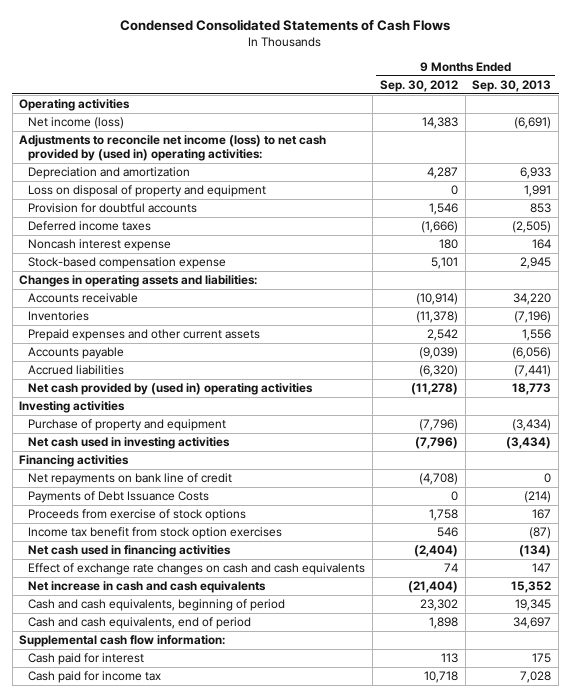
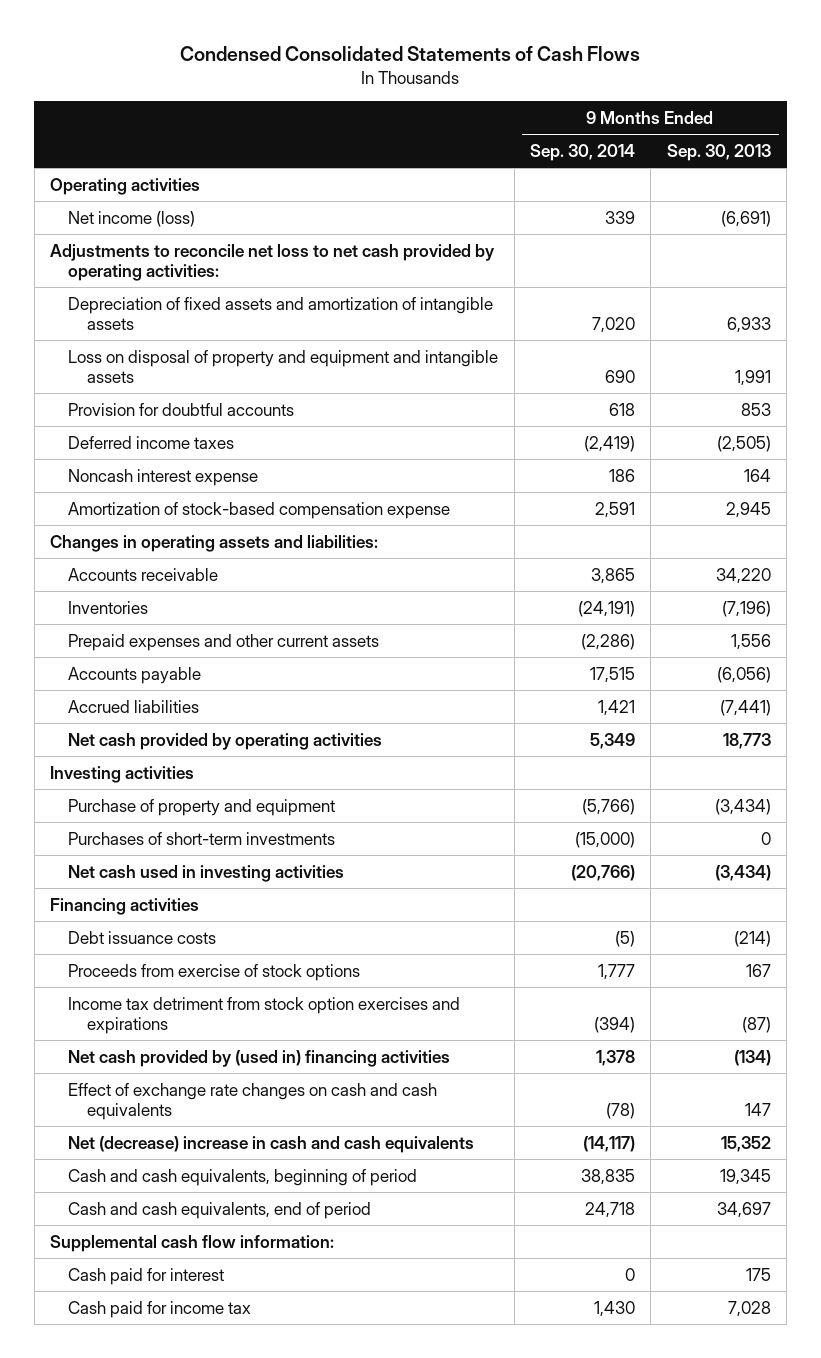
- | 9 Months Ended Sep. 30, 2012 | 9 Months Ended Sep. 30, 2013
+ | 9 Months Ended Sep. 30, 2014 | 9 Months Ended Sep. 30, 2013
- Adjustments to reconcile net income (loss) to net cash provided by (used in) operating activities:
- Depreciation and amortization | 4,287 | 6,933
- Loss on disposal of property and equipment | 0 | 1,991
+ Adjustments to reconcile net loss to net cash provided by operating activities:
+ Depreciation of fixed assets and amortization of intangible assets | 7,020 | 6,933
+ Loss on disposal of property and equipment and intangible assets | 690 | 1,991
- Stock-based compensation expense | 5,101 | 2,945
+ Amortization of stock-based compensation expense | 2,591 | 2,945
- Net cash provided by (used in) operating activities | (11,278) | 18,773
+ Net cash provided by operating activities | 5,349 | 18,773
+ Purchases of short-term investments | (15,000) | 0
- Net repayments on bank line of credit | (4,708) | 0
- Payments of Debt Issuance Costs | 0 | (214)
+ Debt issuance costs | (5) | (214)
- Income tax benefit from stock option exercises | 546 | (87)
- Net cash used in financing activities | (2,404) | (134)
+ Income tax detriment from stock option exercises and expirations | (394) | (87)
+ Net cash provided by (used in) financing activities | 1,378 | (134)
- Net increase in cash and cash equivalents | (21,404) | 15,352
+ Net (decrease) increase in cash and cash equivalents | (14,117) | 15,352

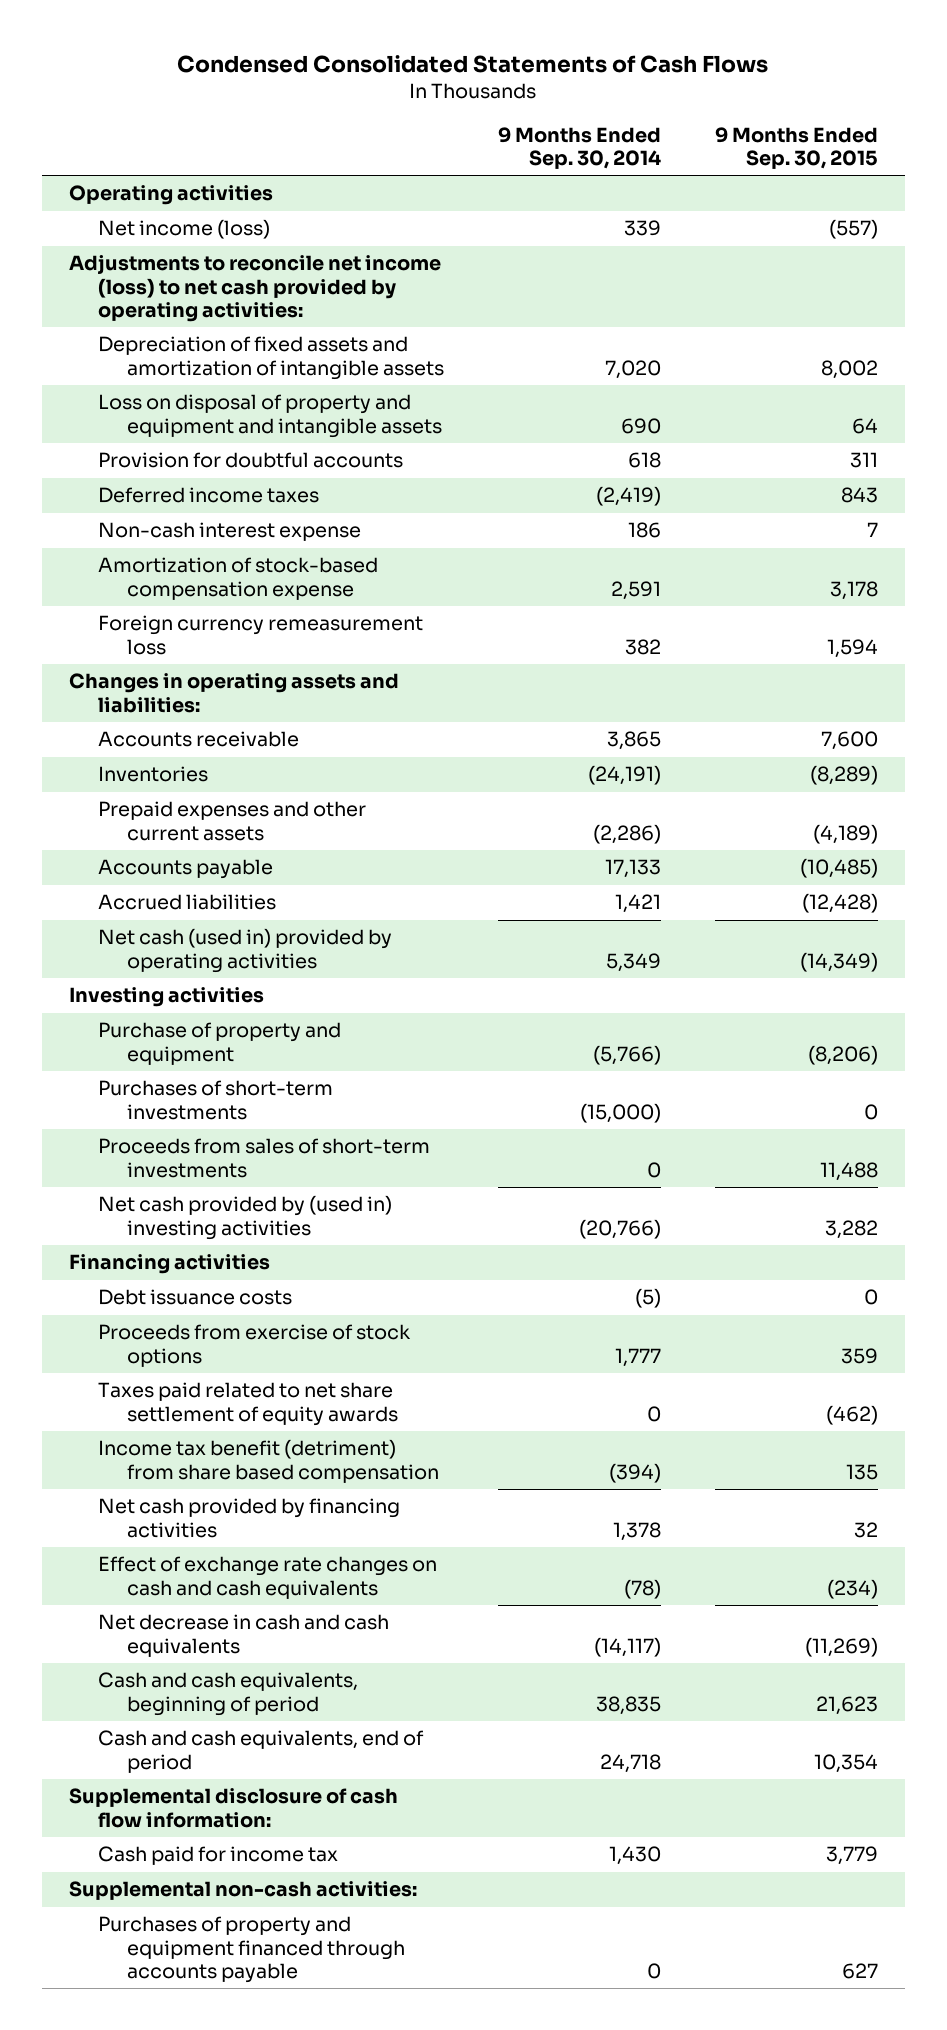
- | 9 Months Ended Sep. 30, 2014 | 9 Months Ended Sep. 30, 2013
+ | 9 Months Ended Sep. 30, 2014 | 9 Months Ended Sep. 30, 2015
- Adjustments to reconcile net loss to net cash provided by operating activities:
+ Adjustments to reconcile net income (loss) to net cash provided by operating activities:
- Noncash interest expense | 186 | 164
+ Non-cash interest expense | 186 | 7
+ Foreign currency remeasurement loss | 382 | 1,594
- Accounts payable | 17,515 | (6,056)
+ Accounts payable | 17,133 | (10,485)
- Net cash provided by operating activities | 5,349 | 18,773
+ Net cash (used in) provided by operating activities | 5,349 | (14,349)
- Net cash used in investing activities | (20,766) | (3,434)
+ Proceeds from sales of short-term investments | 0 | 11,488
+ Net cash provided by (used in) investing activities | (20,766) | 3,282
- Income tax detriment from stock option exercises and expirations | (394) | (87)
- Net cash provided by (used in) financing activities | 1,378 | (134)
+ Taxes paid related to net share settlement of equity awards | 0 | (462)
+ Income tax benefit (detriment) from share based compensation | (394) | 135
+ Net cash provided by financing activities | 1,378 | 32
- Net (decrease) increase in cash and cash equivalents | (14,117) | 15,352
+ Net decrease in cash and cash equivalents | (14,117) | (11,269)
- Supplemental cash flow information:
- Cash paid for interest | 0 | 175
+ Supplemental disclosure of cash flow information:
+ Supplemental non-cash activities:
+ Purchases of property and equipment financed through accounts payable | 0 | 627

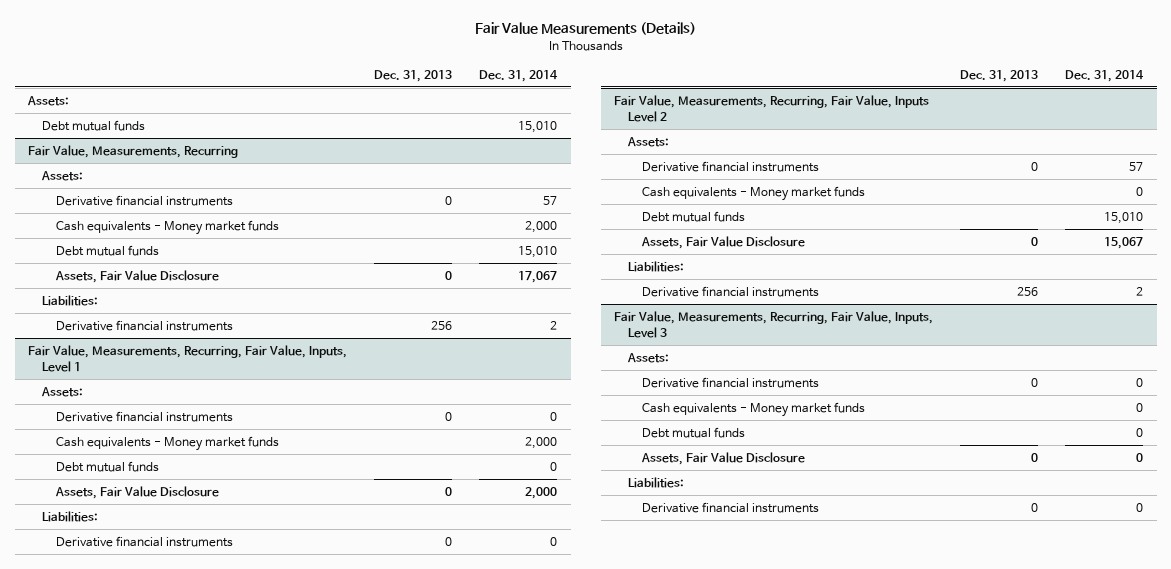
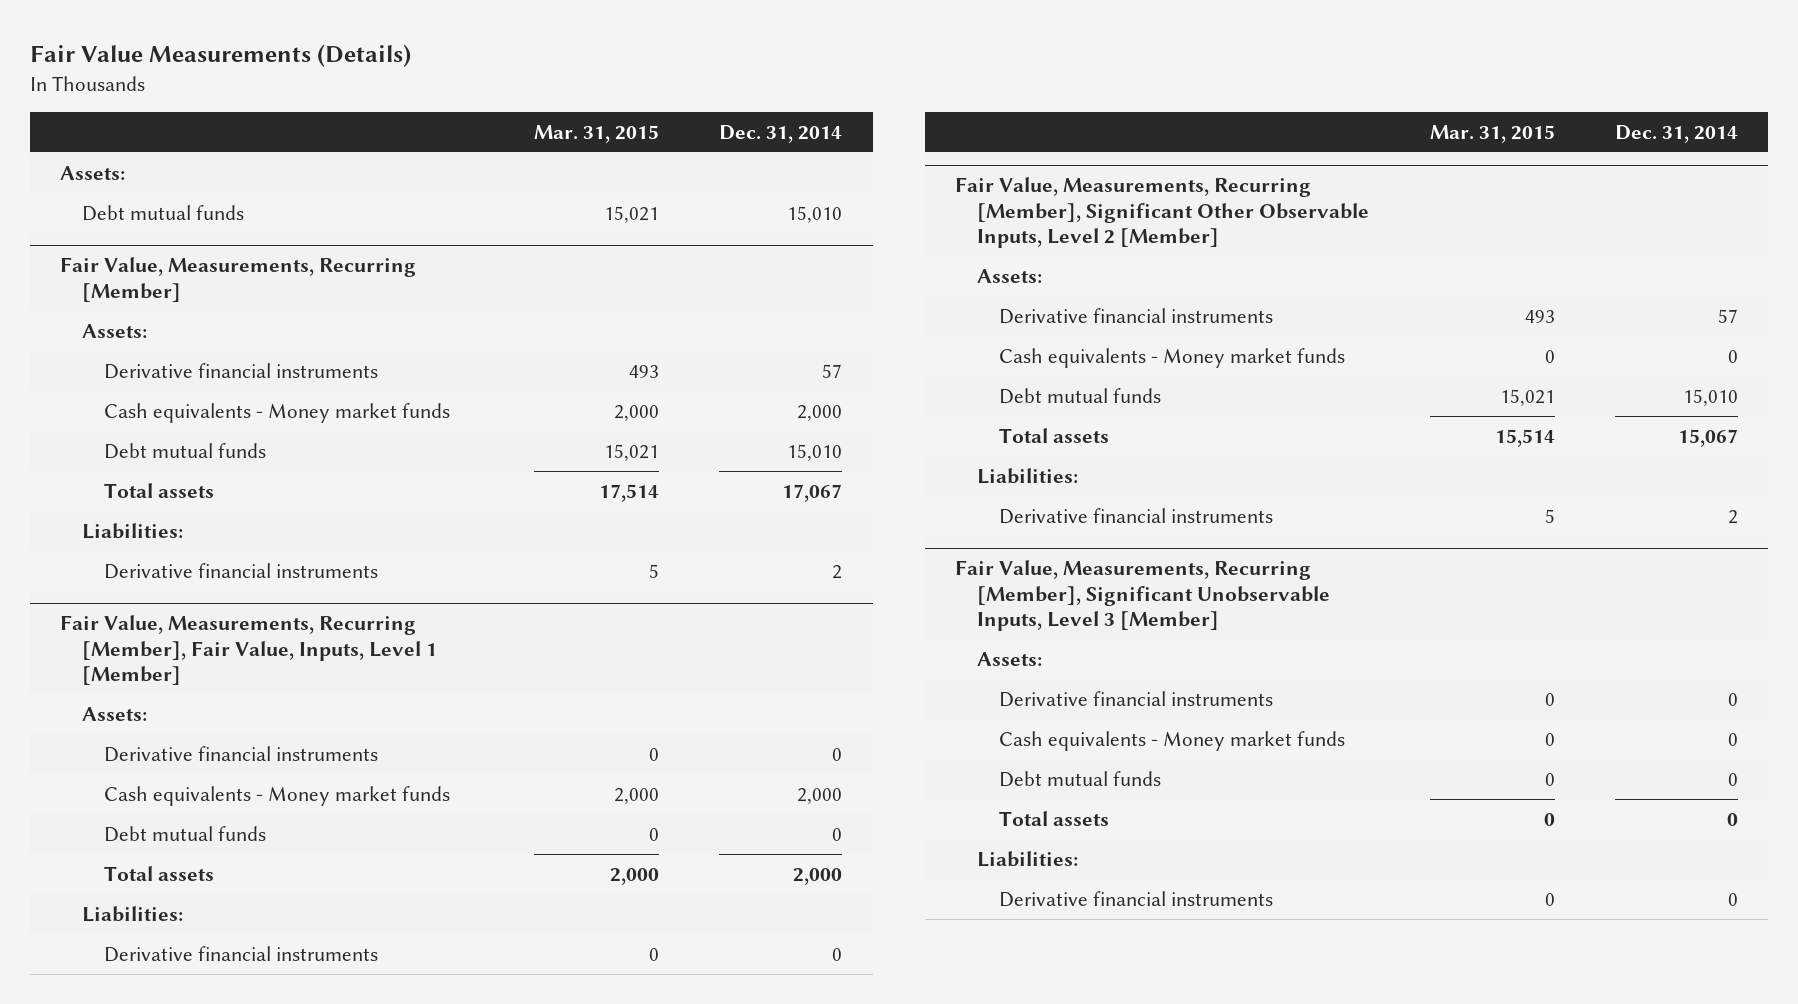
- | Dec. 31, 2013 | Dec. 31, 2014
+ | Mar. 31, 2015 | Dec. 31, 2014
- Fair Value, Measurements, Recurring
+ Fair Value, Measurements, Recurring [Member]
- Assets, Fair Value Disclosure | 0 | 17,067
+ Total assets | 17,514 | 17,067
- Fair Value, Measurements, Recurring, Fair Value, Inputs, Level 1
+ Fair Value, Measurements, Recurring [Member], Fair Value, Inputs, Level 1 [Member]
- Assets, Fair Value Disclosure | 0 | 2,000
+ Total assets | 2,000 | 2,000
- Fair Value, Measurements, Recurring, Fair Value, Inputs Level 2
+ Fair Value, Measurements, Recurring [Member], Significant Other Observable Inputs, Level 2 [Member]
- Assets, Fair Value Disclosure | 0 | 15,067
+ Total assets | 15,514 | 15,067
- Fair Value, Measurements, Recurring, Fair Value, Inputs, Level 3
+ Fair Value, Measurements, Recurring [Member], Significant Unobservable Inputs, Level 3 [Member]
- Assets, Fair Value Disclosure | 0 | 0
+ Total assets | 0 | 0

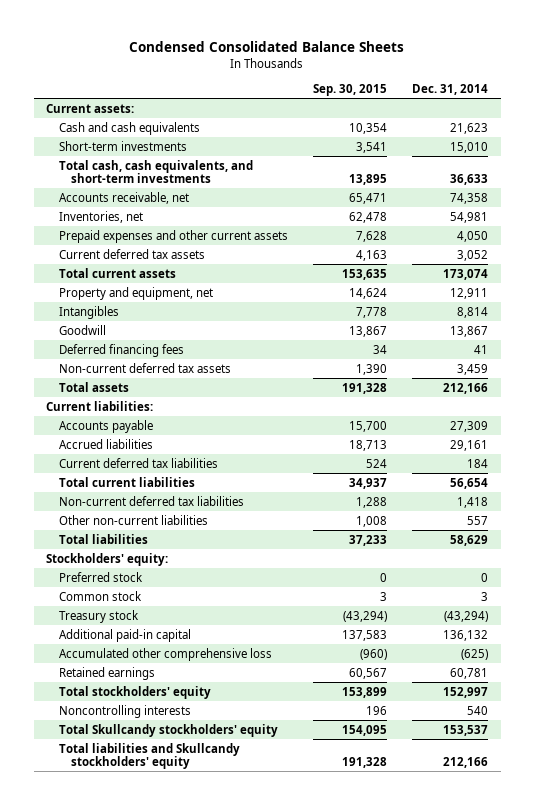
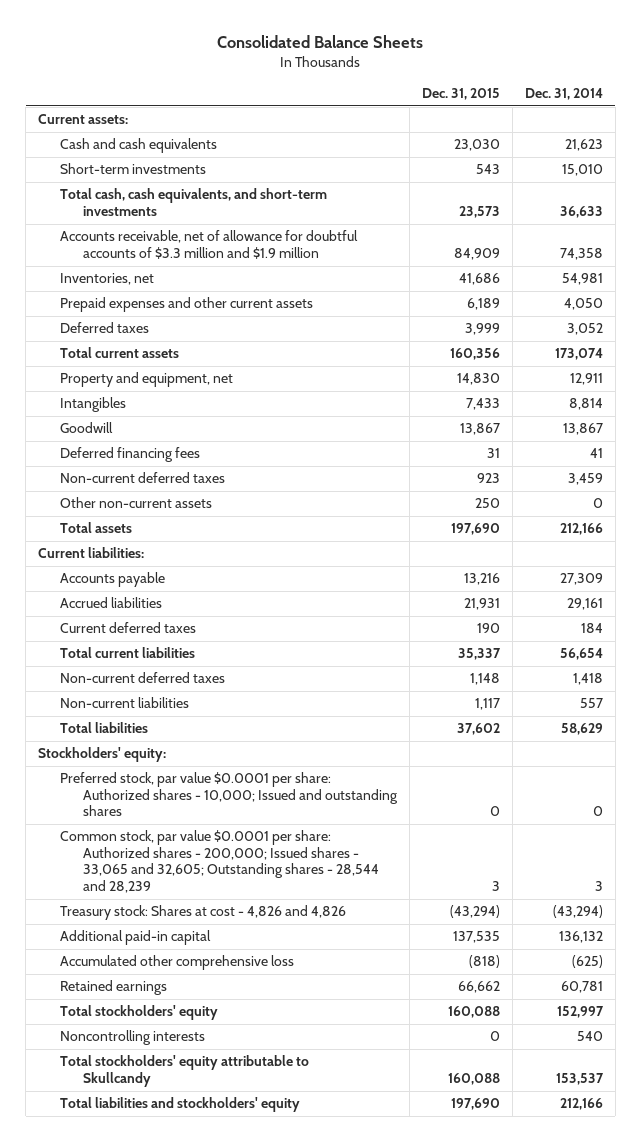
- Condensed Consolidated Balance Sheets
+ Consolidated Balance Sheets
- | Sep. 30, 2015 | Dec. 31, 2014
+ | Dec. 31, 2015 | Dec. 31, 2014
- Accounts receivable, net | 65,471 | 74,358
+ Accounts receivable, net of allowance for doubtful accounts of $3.3 million and $1.9 million | 84,909 | 74,358
- Current deferred tax assets | 4,163 | 3,052
+ Deferred taxes | 3,999 | 3,052
- Non-current deferred tax assets | 1,390 | 3,459
+ Non-current deferred taxes | 923 | 3,459
+ Other non-current assets | 250 | 0
- Current deferred tax liabilities | 524 | 184
+ Current deferred taxes | 190 | 184
- Non-current deferred tax liabilities | 1,288 | 1,418
- Other non-current liabilities | 1,008 | 557
+ Non-current deferred taxes | 1,148 | 1,418
+ Non-current liabilities | 1,117 | 557
- Preferred stock | 0 | 0
- Common stock | 3 | 3
- Treasury stock | (43,294) | (43,294)
+ Preferred stock, par value $0.0001 per share: Authorized shares - 10,000; Issued and outstanding shares | 0 | 0
+ Common stock, par value $0.0001 per share: Authorized shares - 200,000; Issued shares - 33,065 and 32,605; Outstanding shares - 28,544 and 28,239 | 3 | 3
+ Treasury stock: Shares at cost - 4,826 and 4,826 | (43,294) | (43,294)
- Total Skullcandy stockholders' equity | 154,095 | 153,537
- Total liabilities and Skullcandy stockholders' equity | 191,328 | 212,166
+ Total stockholders' equity attributable to Skullcandy | 160,088 | 153,537
+ Total liabilities and stockholders' equity | 197,690 | 212,166

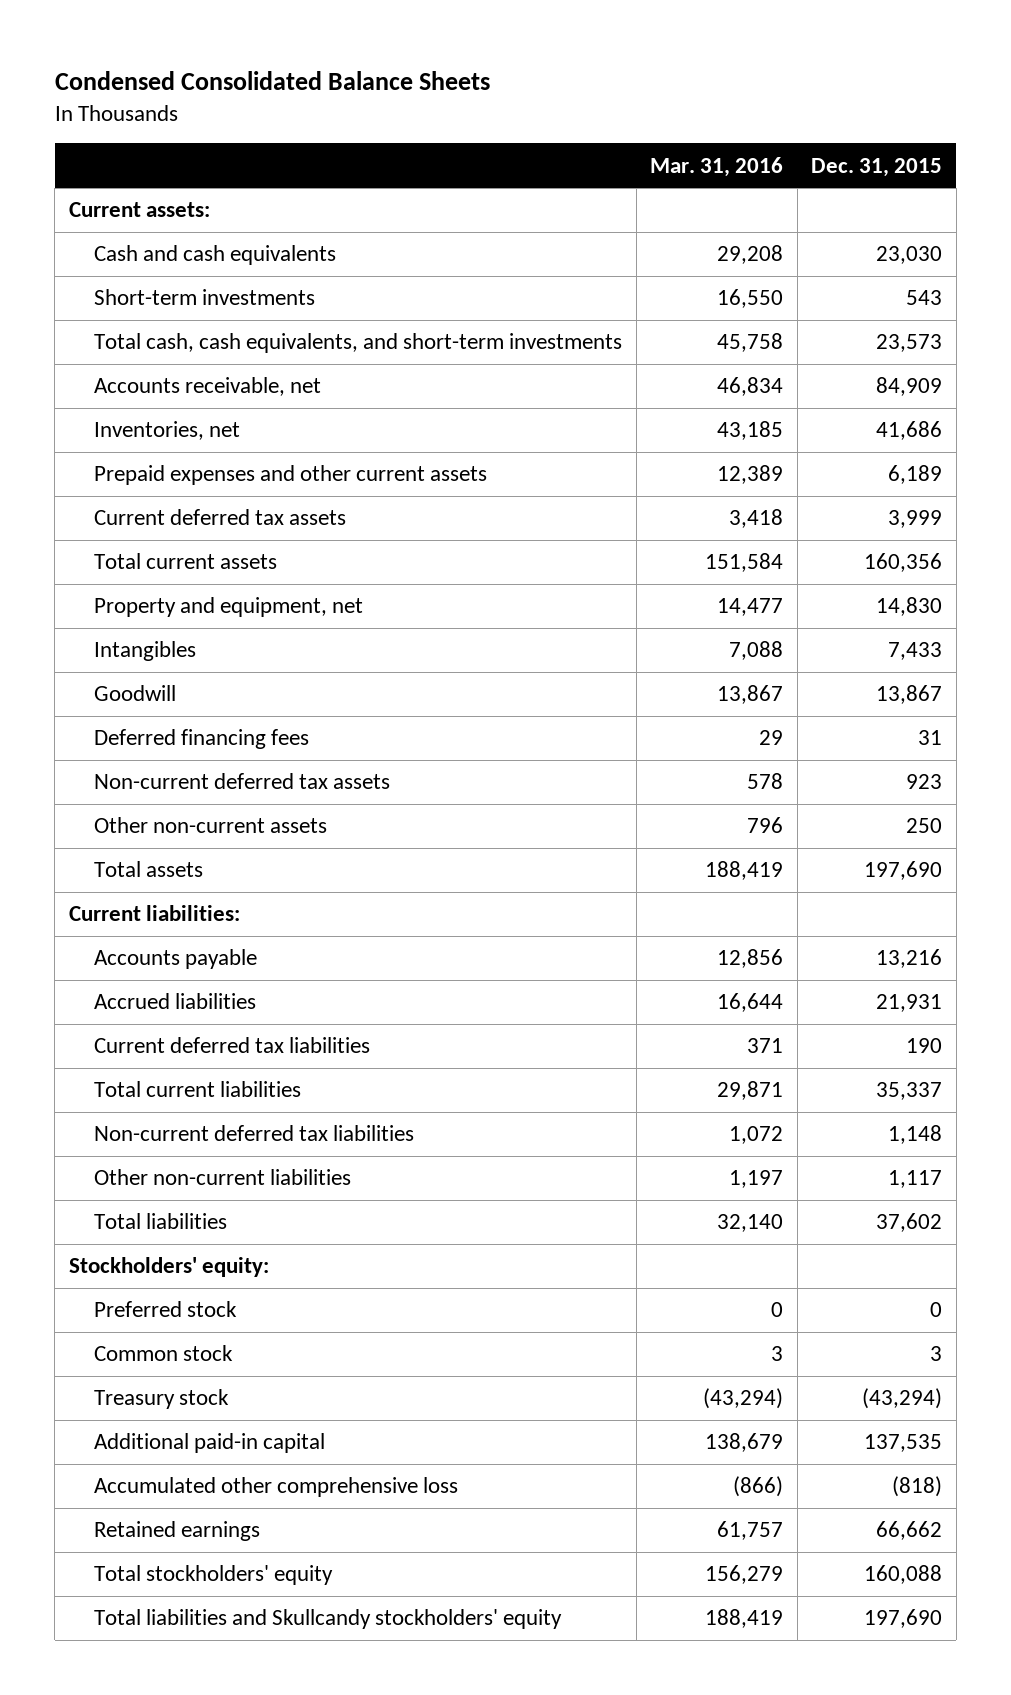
- Consolidated Balance Sheets
+ Condensed Consolidated Balance Sheets
- | Dec. 31, 2015 | Dec. 31, 2014
+ | Mar. 31, 2016 | Dec. 31, 2015
- Accounts receivable, net of allowance for doubtful accounts of $3.3 million and $1.9 million | 84,909 | 74,358
+ Accounts receivable, net | 46,834 | 84,909
- Deferred taxes | 3,999 | 3,052
+ Current deferred tax assets | 3,418 | 3,999
- Non-current deferred taxes | 923 | 3,459
+ Non-current deferred tax assets | 578 | 923
- Current deferred taxes | 190 | 184
+ Current deferred tax liabilities | 371 | 190
- Non-current deferred taxes | 1,148 | 1,418
- Non-current liabilities | 1,117 | 557
+ Non-current deferred tax liabilities | 1,072 | 1,148
+ Other non-current liabilities | 1,197 | 1,117
- Preferred stock, par value $0.0001 per share: Authorized shares - 10,000; Issued and outstanding shares | 0 | 0
- Common stock, par value $0.0001 per share: Authorized shares - 200,000; Issued shares - 33,065 and 32,605; Outstanding shares - 28,544 and 28,239 | 3 | 3
- Treasury stock: Shares at cost - 4,826 and 4,826 | (43,294) | (43,294)
+ Preferred stock | 0 | 0
+ Common stock | 3 | 3
+ Treasury stock | (43,294) | (43,294)
- Noncontrolling interests | 0 | 540
- Total stockholders' equity attributable to Skullcandy | 160,088 | 153,537
- Total liabilities and stockholders' equity | 197,690 | 212,166
+ Total liabilities and Skullcandy stockholders' equity | 188,419 | 197,690

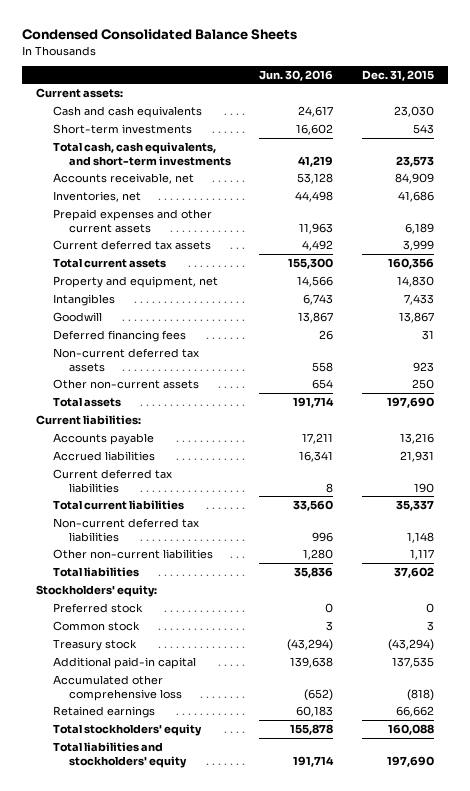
- | Mar. 31, 2016 | Dec. 31, 2015
+ | Jun. 30, 2016 | Dec. 31, 2015
- Total liabilities and Skullcandy stockholders' equity | 188,419 | 197,690
+ Total liabilities and stockholders' equity | 191,714 | 197,690

